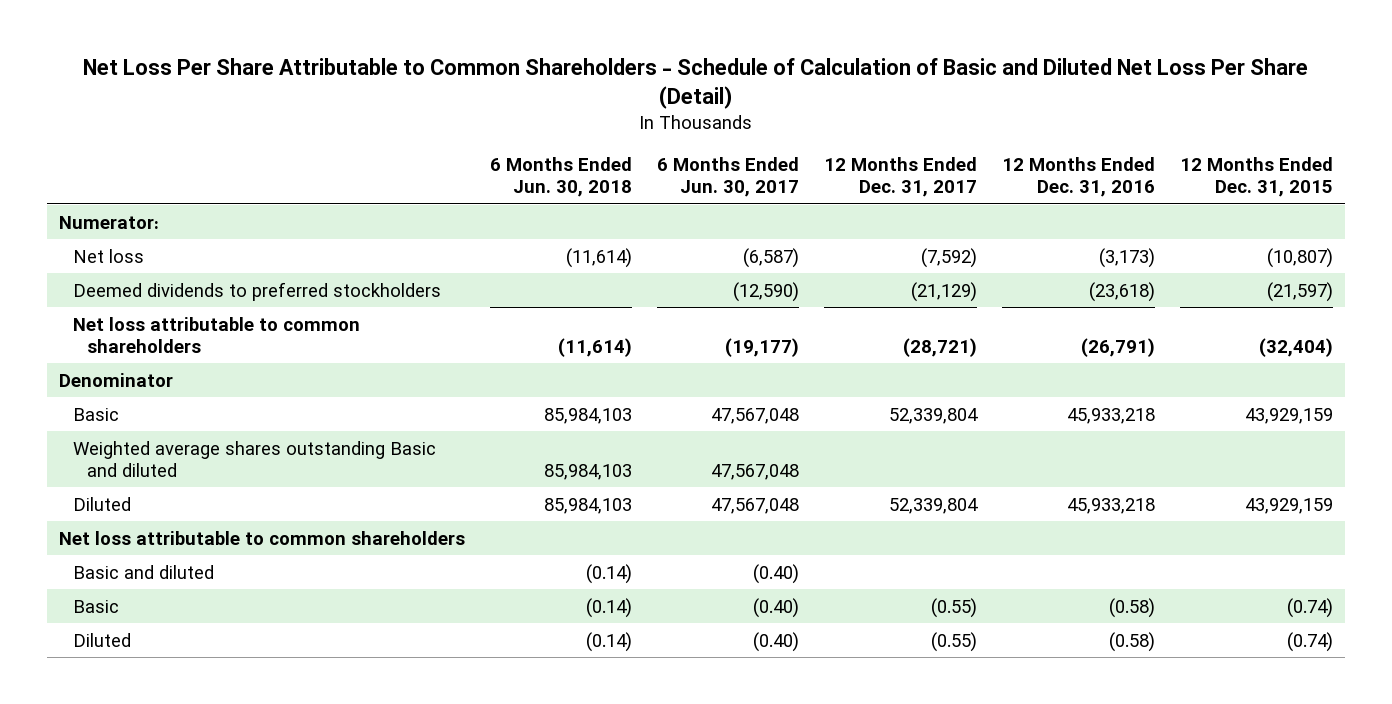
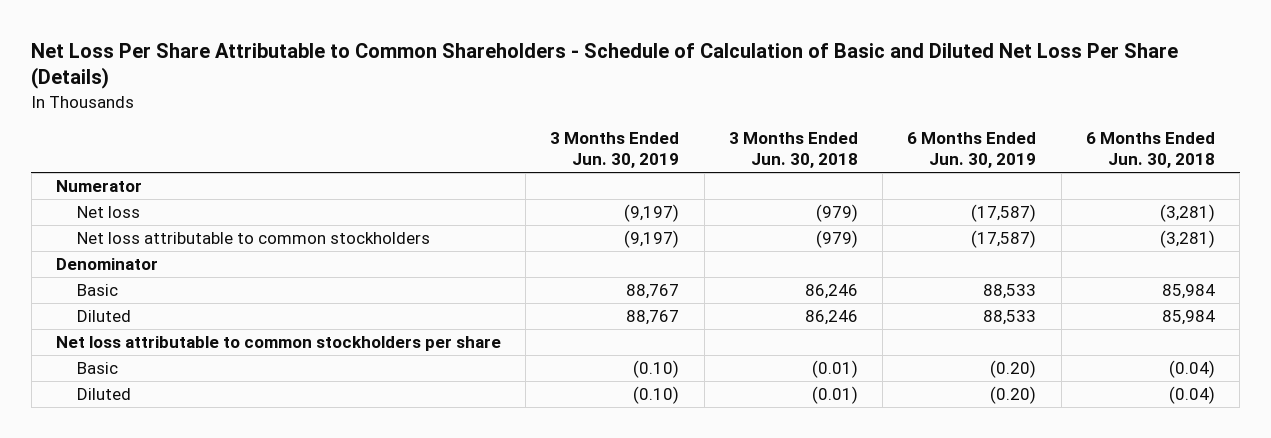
- Net Loss Per Share Attributable to Common Shareholders - Schedule of Calculation of Basic and Diluted Net Loss Per Share (Detail)
+ Net Loss Per Share Attributable to Common Shareholders - Schedule of Calculation of Basic and Diluted Net Loss Per Share (Details)
- | 6 Months Ended Jun. 30, 2018 | 6 Months Ended Jun. 30, 2017 | 12 Months Ended Dec. 31, 2017 | 12 Months Ended Dec. 31, 2016 | 12 Months Ended Dec. 31, 2015
+ | 3 Months Ended Jun. 30, 2019 | 3 Months Ended Jun. 30, 2018 | 6 Months Ended Jun. 30, 2019 | 6 Months Ended Jun. 30, 2018
- Numerator:
- Net loss | (11,614) | (6,587) | (7,592) | (3,173) | (10,807)
- Deemed dividends to preferred stockholders | | (12,590) | (21,129) | (23,618) | (21,597)
- Net loss attributable to common shareholders | (11,614) | (19,177) | (28,721) | (26,791) | (32,404)
+ Numerator
+ Net loss | (9,197) | (979) | (17,587) | (3,281)
+ Net loss attributable to common stockholders | (9,197) | (979) | (17,587) | (3,281)
- Basic | 85,984,103 | 47,567,048 | 52,339,804 | 45,933,218 | 43,929,159
- Weighted average shares outstanding Basic and diluted | 85,984,103 | 47,567,048 | | |
- Diluted | 85,984,103 | 47,567,048 | 52,339,804 | 45,933,218 | 43,929,159
- Net loss attributable to common shareholders
- Basic and diluted | (0.14) | (0.40) | | |
- Basic | (0.14) | (0.40) | (0.55) | (0.58) | (0.74)
- Diluted | (0.14) | (0.40) | (0.55) | (0.58) | (0.74)
+ Basic | 88,767 | 86,246 | 88,533 | 85,984
+ Diluted | 88,767 | 86,246 | 88,533 | 85,984
+ Net loss attributable to common stockholders per share
+ Basic | (0.10) | (0.01) | (0.20) | (0.04)
+ Diluted | (0.10) | (0.01) | (0.20) | (0.04)

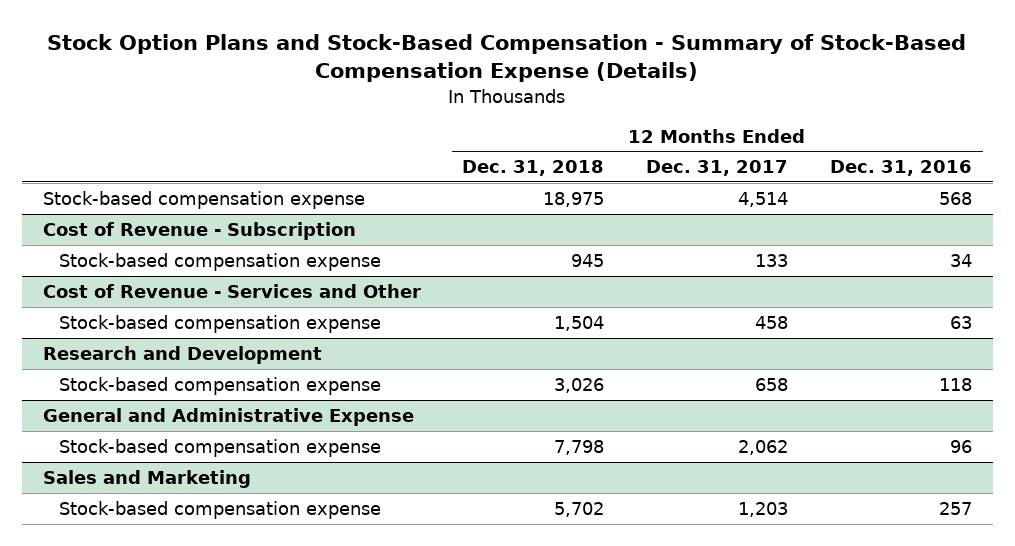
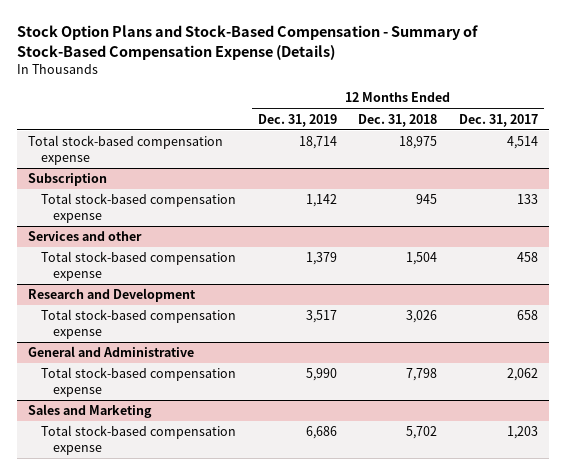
- | 12 Months Ended Dec. 31, 2018 | 12 Months Ended Dec. 31, 2017 | 12 Months Ended Dec. 31, 2016
+ | 12 Months Ended Dec. 31, 2019 | 12 Months Ended Dec. 31, 2018 | 12 Months Ended Dec. 31, 2017
- Stock-based compensation expense | 18,975 | 4,514 | 568
- Cost of Revenue - Subscription
- Stock-based compensation expense | 945 | 133 | 34
- Cost of Revenue - Services and Other
- Stock-based compensation expense | 1,504 | 458 | 63
+ Total stock-based compensation expense | 18,714 | 18,975 | 4,514
+ Subscription
+ Total stock-based compensation expense | 1,142 | 945 | 133
+ Services and other
+ Total stock-based compensation expense | 1,379 | 1,504 | 458
@ Research and Development
- Stock-based compensation expense | 3,026 | 658 | 118
- General and Administrative Expense
- Stock-based compensation expense | 7,798 | 2,062 | 96
@ Research and Development
+ Total stock-based compensation expense | 3,517 | 3,026 | 658
+ General and Administrative
+ Total stock-based compensation expense | 5,990 | 7,798 | 2,062
@ Sales and Marketing
- Stock-based compensation expense | 5,702 | 1,203 | 257
+ Total stock-based compensation expense | 6,686 | 5,702 | 1,203

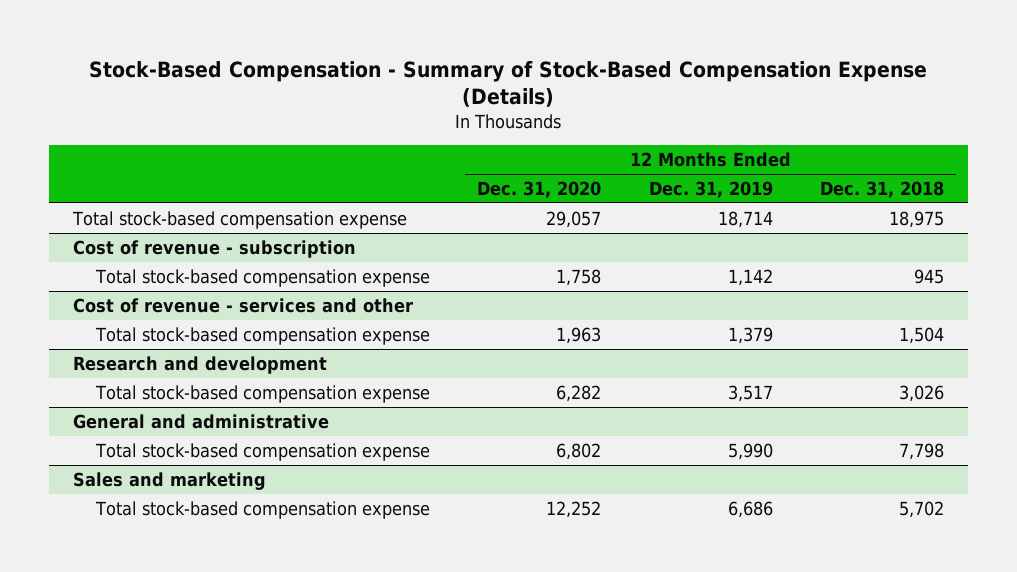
- Stock Option Plans and Stock-Based Compensation - Summary of Stock-Based Compensation Expense (Details)
+ Stock-Based Compensation - Summary of Stock-Based Compensation Expense (Details)
- | 12 Months Ended Dec. 31, 2019 | 12 Months Ended Dec. 31, 2018 | 12 Months Ended Dec. 31, 2017
+ | 12 Months Ended Dec. 31, 2020 | 12 Months Ended Dec. 31, 2019 | 12 Months Ended Dec. 31, 2018
- Subscription
+ Cost of revenue - subscription
- Services and other
+ Cost of revenue - services and other
- Research and Development
+ Research and development
- General and Administrative
+ General and administrative
- Sales and Marketing
+ Sales and marketing

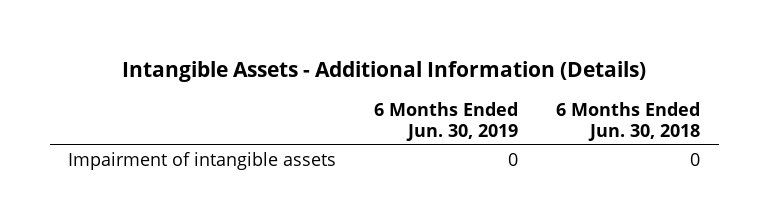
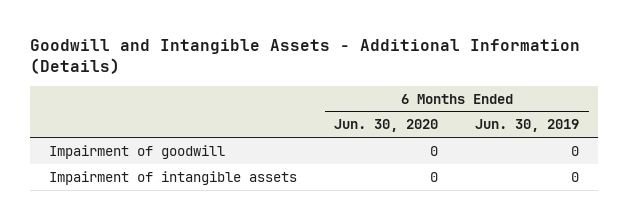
- Intangible Assets - Additional Information (Details)
+ Goodwill and Intangible Assets - Additional Information (Details)
- | 6 Months Ended Jun. 30, 2019 | 6 Months Ended Jun. 30, 2018
+ | 6 Months Ended Jun. 30, 2020 | 6 Months Ended Jun. 30, 2019
+ Impairment of goodwill | 0 | 0

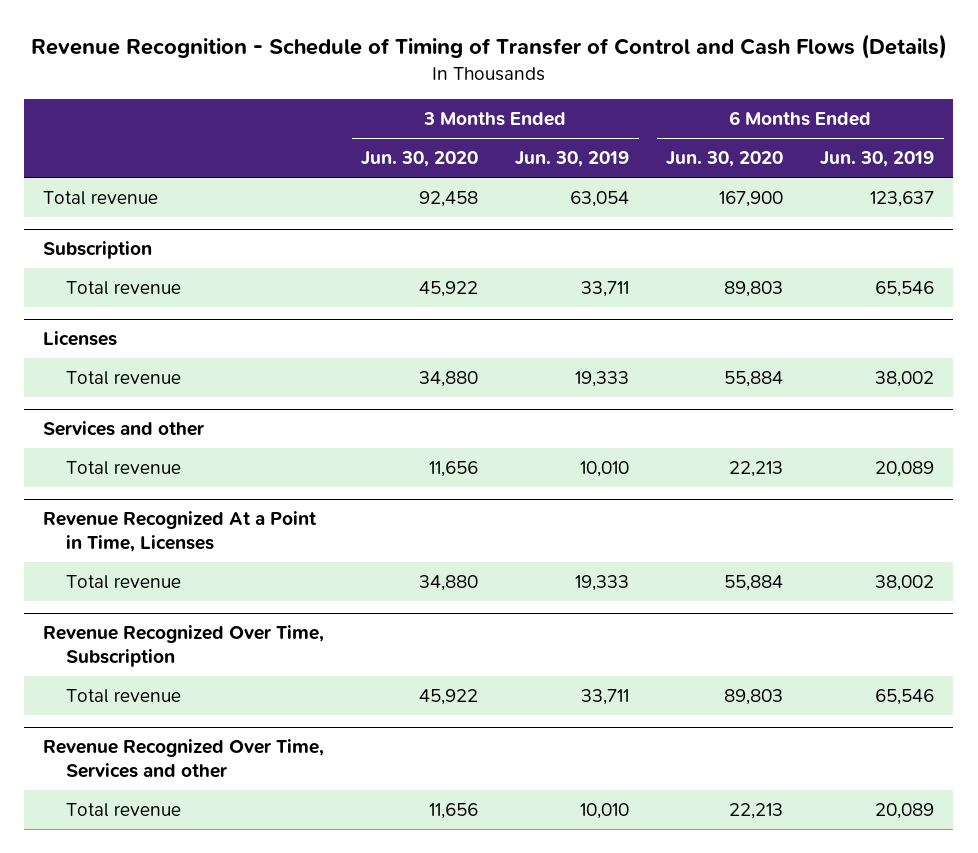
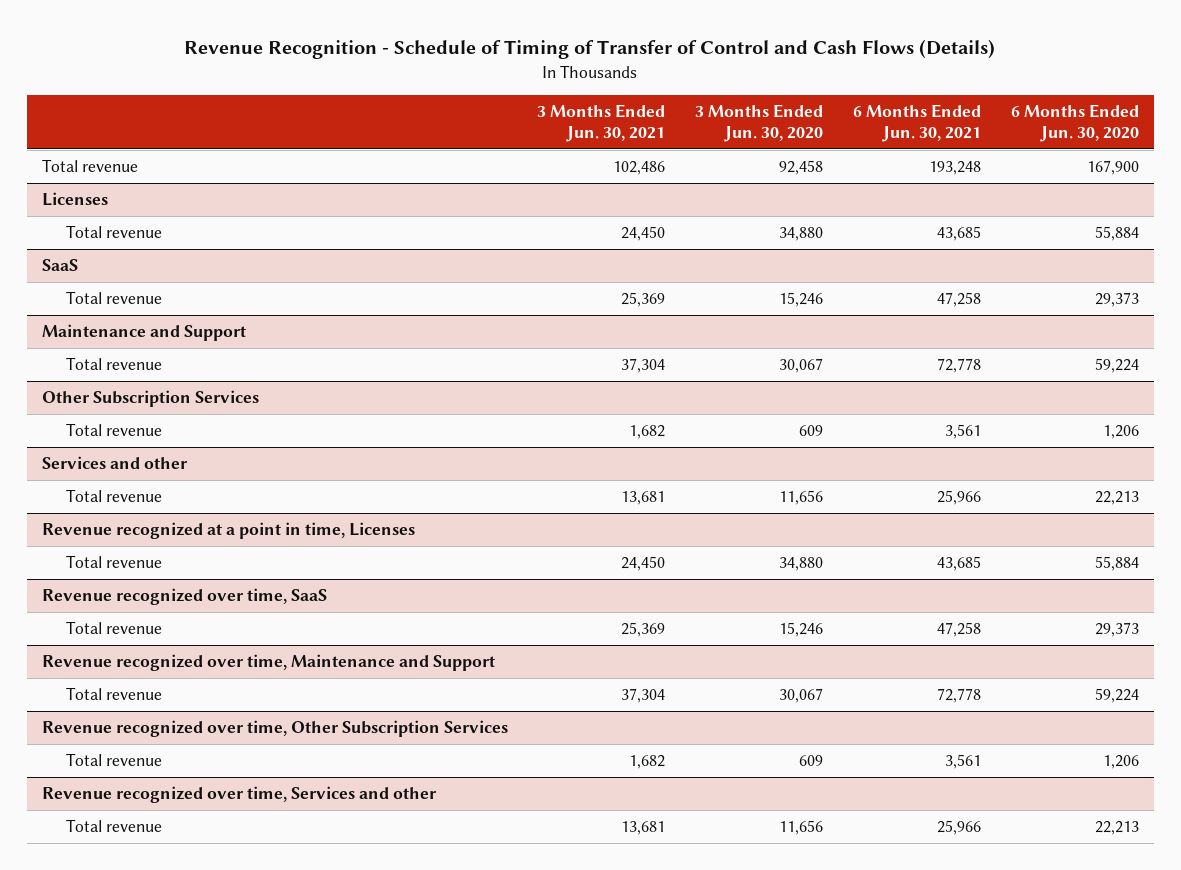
- | 3 Months Ended Jun. 30, 2020 | 3 Months Ended Jun. 30, 2019 | 6 Months Ended Jun. 30, 2020 | 6 Months Ended Jun. 30, 2019
+ | 3 Months Ended Jun. 30, 2021 | 3 Months Ended Jun. 30, 2020 | 6 Months Ended Jun. 30, 2021 | 6 Months Ended Jun. 30, 2020
- Subscription
- Total revenue | 45,922 | 33,711 | 89,803 | 65,546
+ SaaS
+ Total revenue | 25,369 | 15,246 | 47,258 | 29,373
+ Maintenance and Support
+ Total revenue | 37,304 | 30,067 | 72,778 | 59,224
+ Other Subscription Services
+ Total revenue | 1,682 | 609 | 3,561 | 1,206
- Revenue Recognized At a Point in Time, Licenses
+ Revenue recognized at a point in time, Licenses
- Revenue Recognized Over Time, Subscription
- Total revenue | 45,922 | 33,711 | 89,803 | 65,546
- Revenue Recognized Over Time, Services and other
+ Revenue recognized over time, SaaS
+ Total revenue | 25,369 | 15,246 | 47,258 | 29,373
+ Revenue recognized over time, Maintenance and Support
+ Total revenue | 37,304 | 30,067 | 72,778 | 59,224
+ Revenue recognized over time, Other Subscription Services
+ Total revenue | 1,682 | 609 | 3,561 | 1,206
+ Revenue recognized over time, Services and other

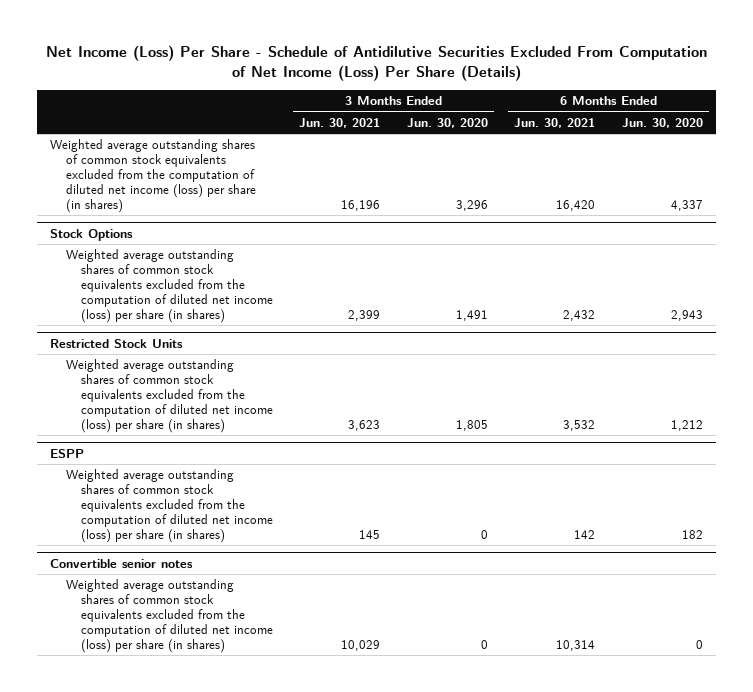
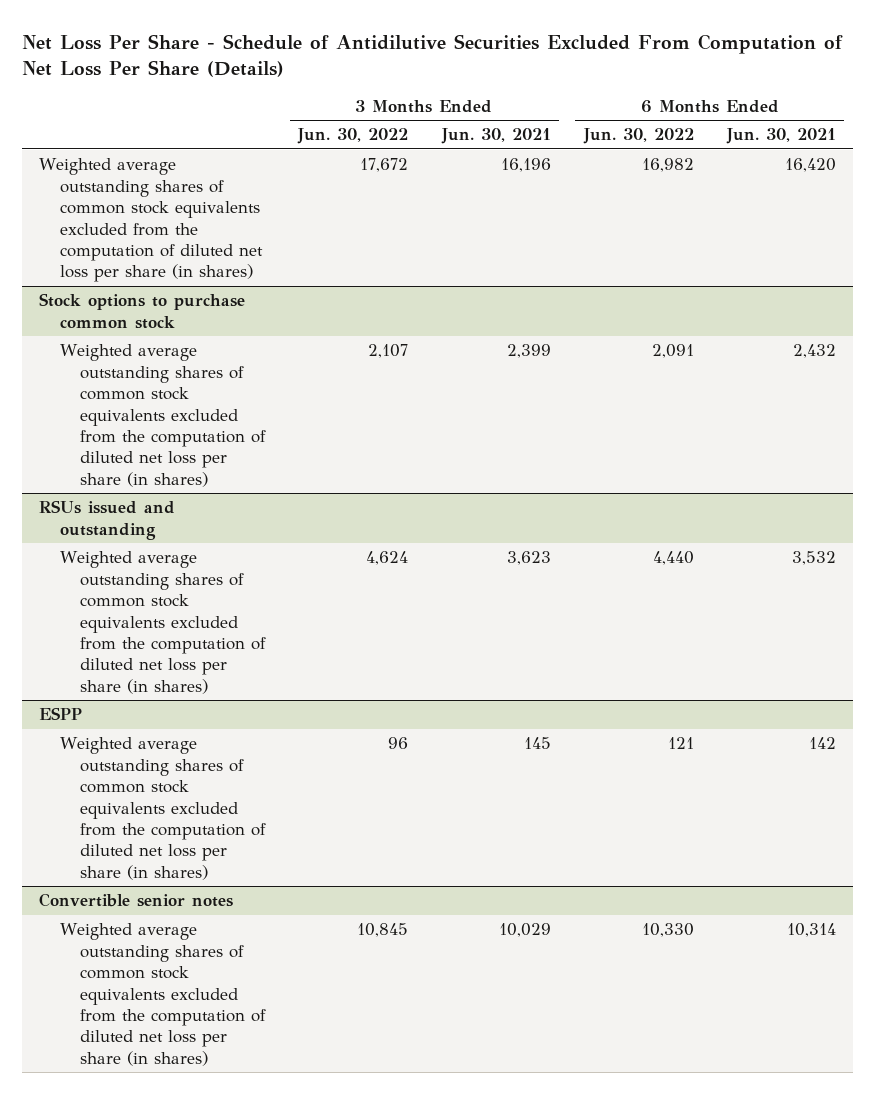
- Net Income (Loss) Per Share - Schedule of Antidilutive Securities Excluded From Computation of Net Income (Loss) Per Share (Details)
+ Net Loss Per Share - Schedule of Antidilutive Securities Excluded From Computation of Net Loss Per Share (Details)
- | 3 Months Ended Jun. 30, 2021 | 3 Months Ended Jun. 30, 2020 | 6 Months Ended Jun. 30, 2021 | 6 Months Ended Jun. 30, 2020
+ | 3 Months Ended Jun. 30, 2022 | 3 Months Ended Jun. 30, 2021 | 6 Months Ended Jun. 30, 2022 | 6 Months Ended Jun. 30, 2021
- Weighted average outstanding shares of common stock equivalents excluded from the computation of diluted net income (loss) per share (in shares) | 16,196 | 3,296 | 16,420 | 4,337
- Stock Options
- Weighted average outstanding shares of common stock equivalents excluded from the computation of diluted net income (loss) per share (in shares) | 2,399 | 1,491 | 2,432 | 2,943
- Restricted Stock Units
- Weighted average outstanding shares of common stock equivalents excluded from the computation of diluted net income (loss) per share (in shares) | 3,623 | 1,805 | 3,532 | 1,212
+ Weighted average outstanding shares of common stock equivalents excluded from the computation of diluted net loss per share (in shares) | 17,672 | 16,196 | 16,982 | 16,420
+ Stock options to purchase common stock
+ Weighted average outstanding shares of common stock equivalents excluded from the computation of diluted net loss per share (in shares) | 2,107 | 2,399 | 2,091 | 2,432
+ RSUs issued and outstanding
+ Weighted average outstanding shares of common stock equivalents excluded from the computation of diluted net loss per share (in shares) | 4,624 | 3,623 | 4,440 | 3,532
@ ESPP
- Weighted average outstanding shares of common stock equivalents excluded from the computation of diluted net income (loss) per share (in shares) | 145 | 0 | 142 | 182
+ Weighted average outstanding shares of common stock equivalents excluded from the computation of diluted net loss per share (in shares) | 96 | 145 | 121 | 142
@ Convertible senior notes
- Weighted average outstanding shares of common stock equivalents excluded from the computation of diluted net income (loss) per share (in shares) | 10,029 | 0 | 10,314 | 0
+ Weighted average outstanding shares of common stock equivalents excluded from the computation of diluted net loss per share (in shares) | 10,845 | 10,029 | 10,330 | 10,314

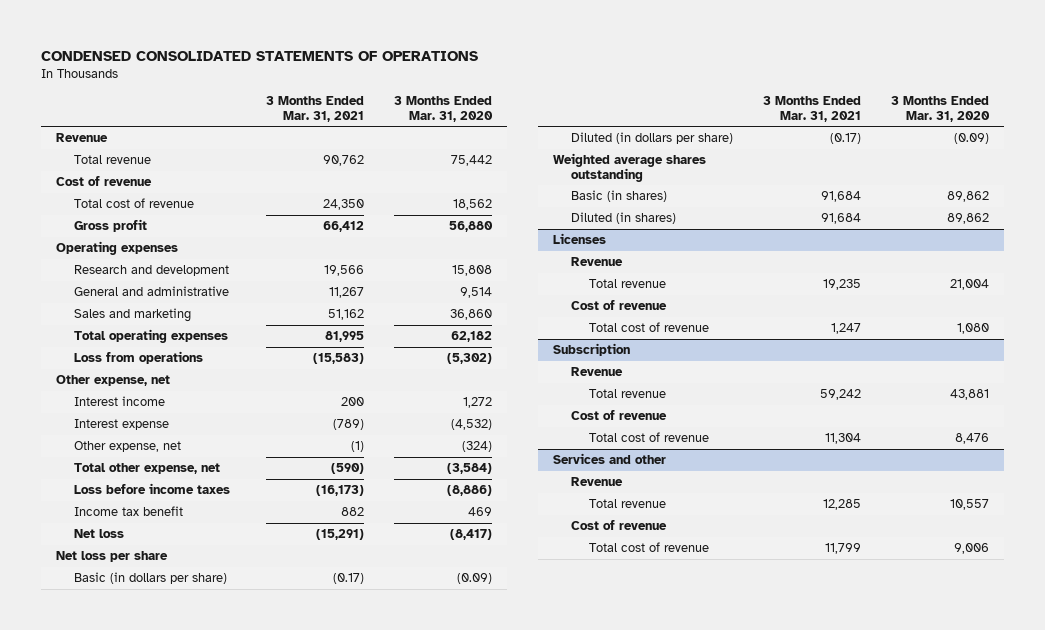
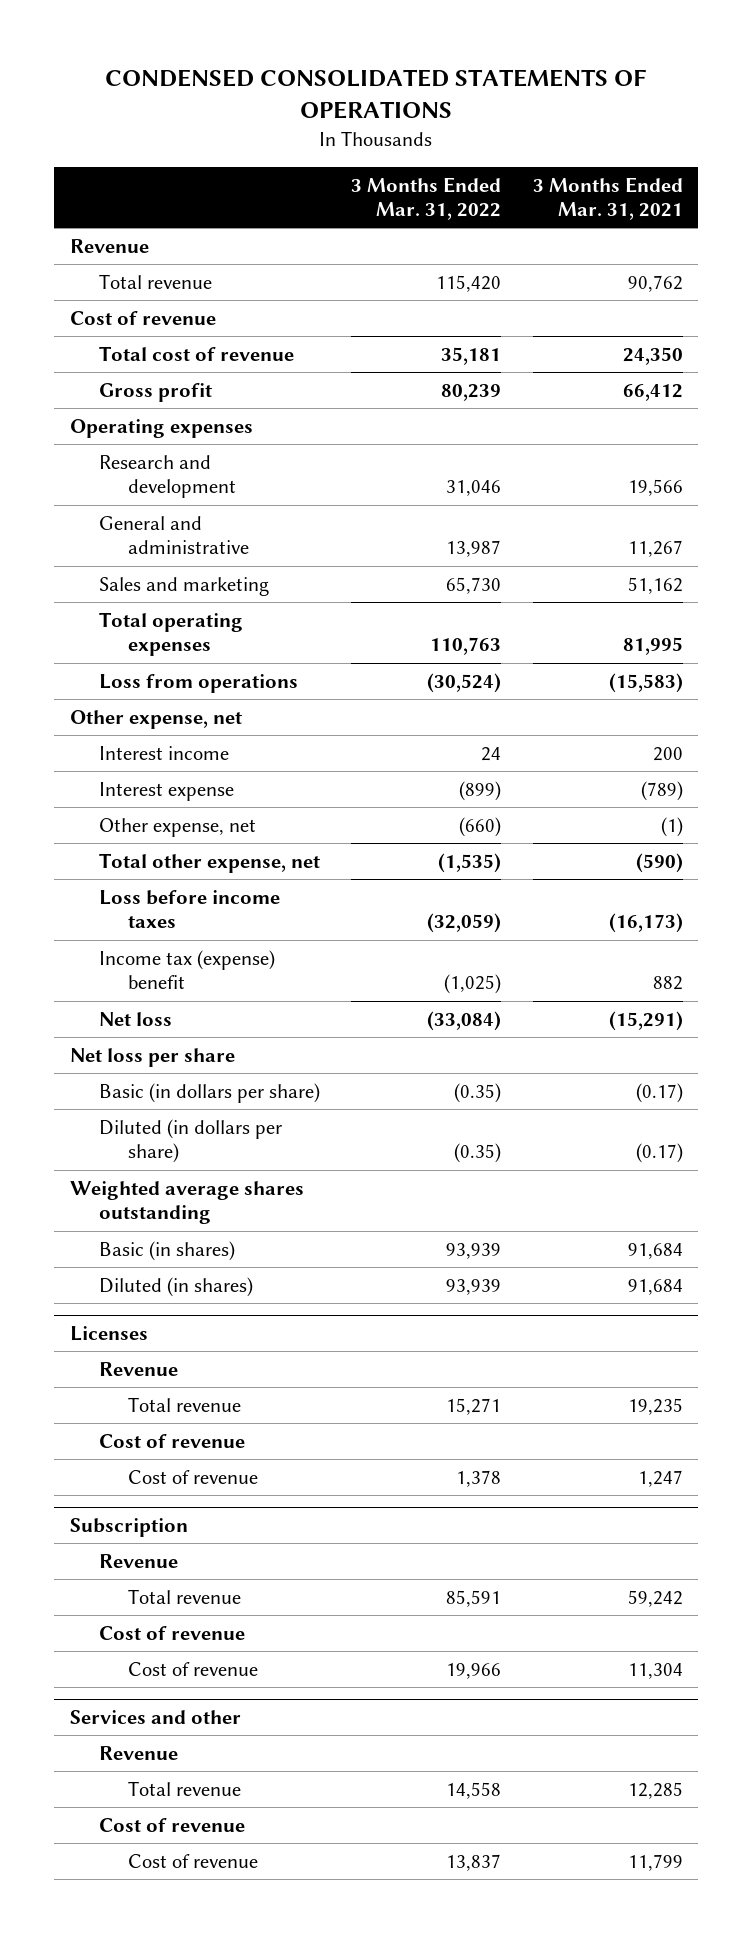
- | 3 Months Ended Mar. 31, 2021 | 3 Months Ended Mar. 31, 2020
+ | 3 Months Ended Mar. 31, 2022 | 3 Months Ended Mar. 31, 2021
- Income tax benefit | 882 | 469
+ Income tax (expense) benefit | (1,025) | 882
@ Licenses
- Total cost of revenue | 1,247 | 1,080
+ Cost of revenue | 1,378 | 1,247
@ Subscription
- Total cost of revenue | 11,304 | 8,476
+ Cost of revenue | 19,966 | 11,304
@ Services and other
- Total cost of revenue | 11,799 | 9,006
+ Cost of revenue | 13,837 | 11,799

